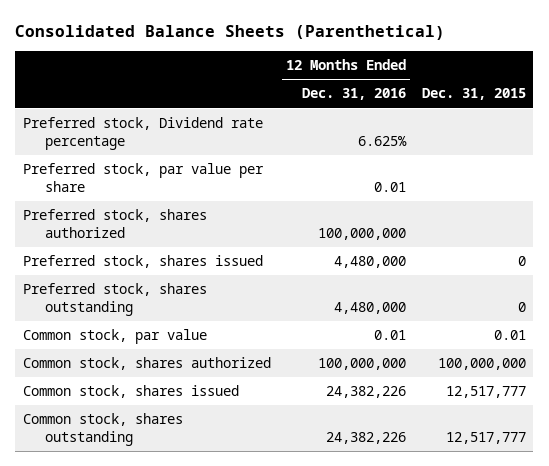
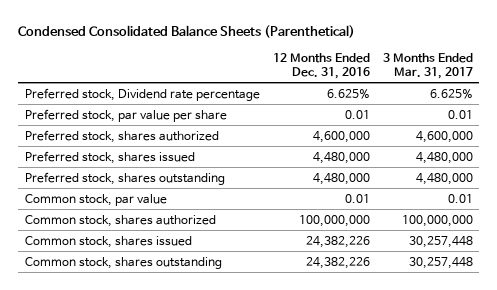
- Consolidated Balance Sheets (Parenthetical)
+ Condensed Consolidated Balance Sheets (Parenthetical)
- | 12 Months Ended Dec. 31, 2016 | Dec. 31, 2015
+ | 12 Months Ended Dec. 31, 2016 | 3 Months Ended Mar. 31, 2017
- Preferred stock, shares authorized | 100,000,000 |
+ Preferred stock, shares authorized | 4,600,000 | 4,600,000

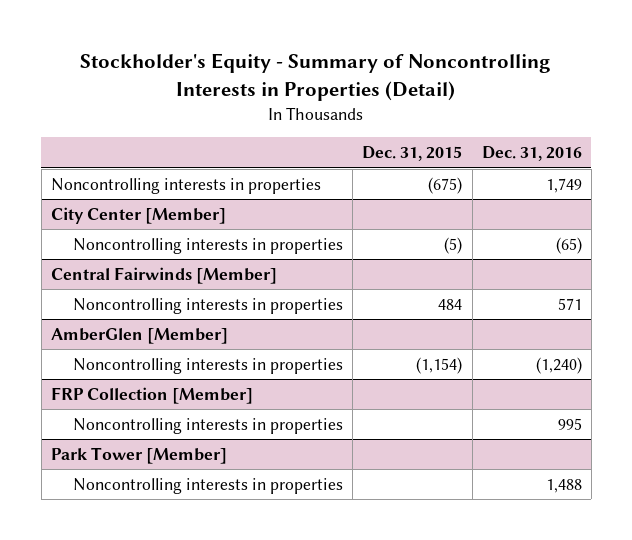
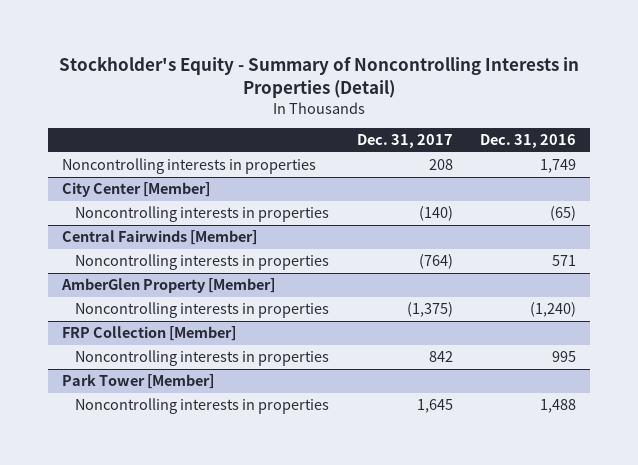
- | Dec. 31, 2015 | Dec. 31, 2016
+ | Dec. 31, 2017 | Dec. 31, 2016
- AmberGlen [Member]
+ AmberGlen Property [Member]

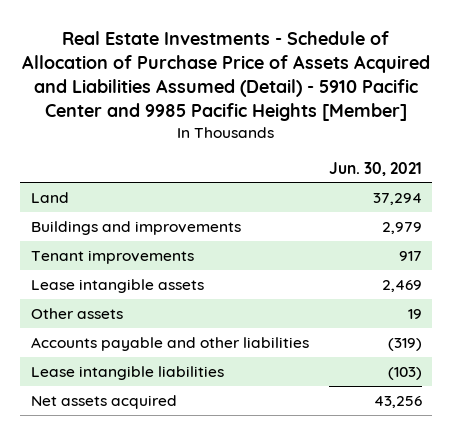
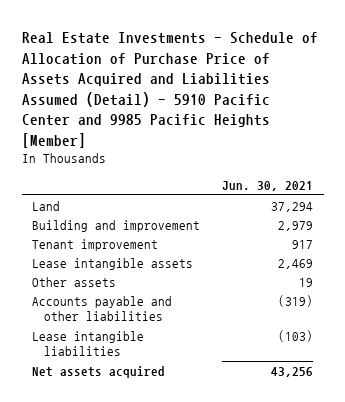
- Buildings and improvements | 2,979
- Tenant improvements | 917
+ Building and improvement | 2,979
+ Tenant improvement | 917

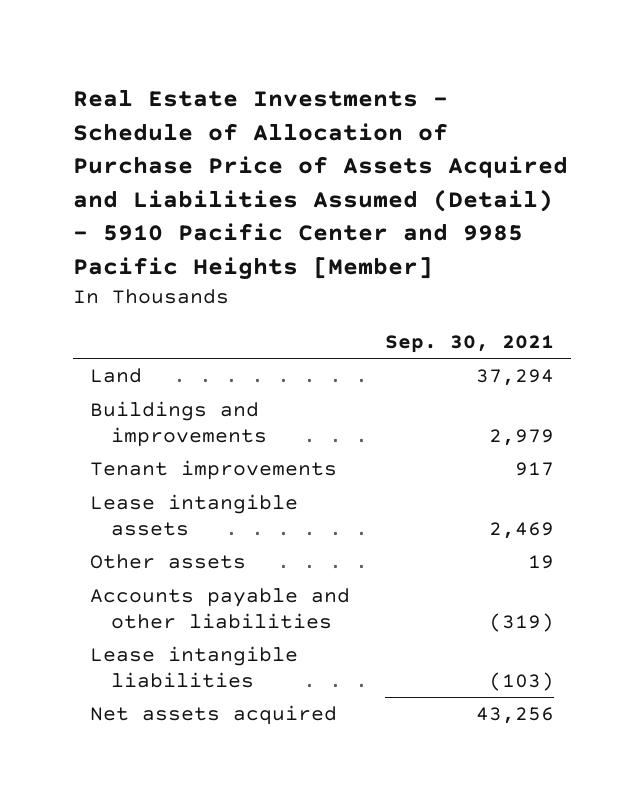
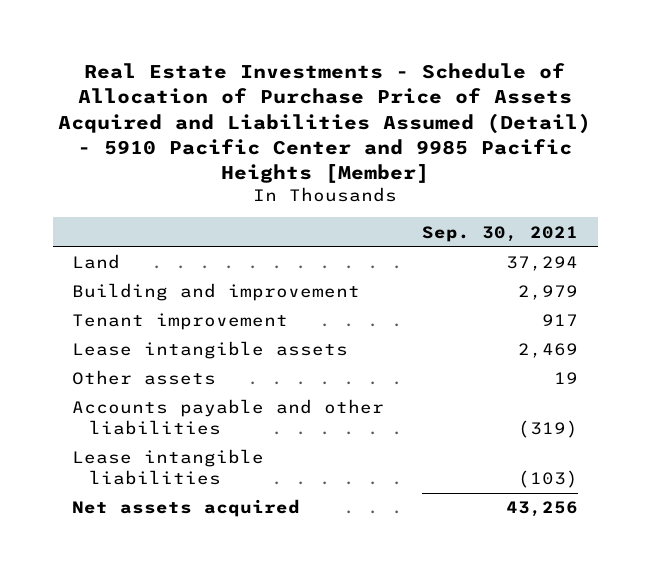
- Buildings and improvements | 2,979
- Tenant improvements | 917
+ Building and improvement | 2,979
+ Tenant improvement | 917

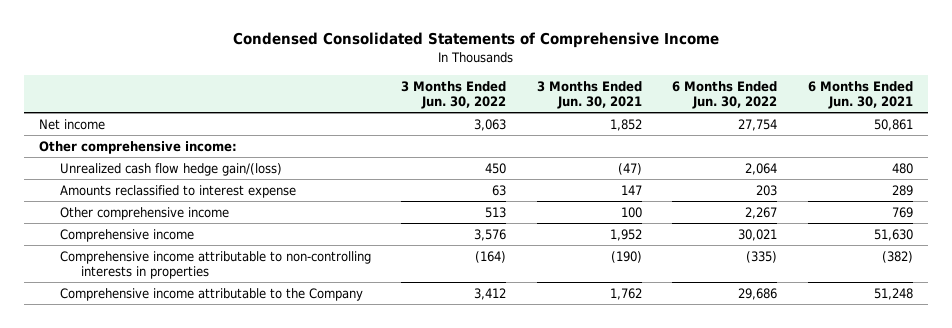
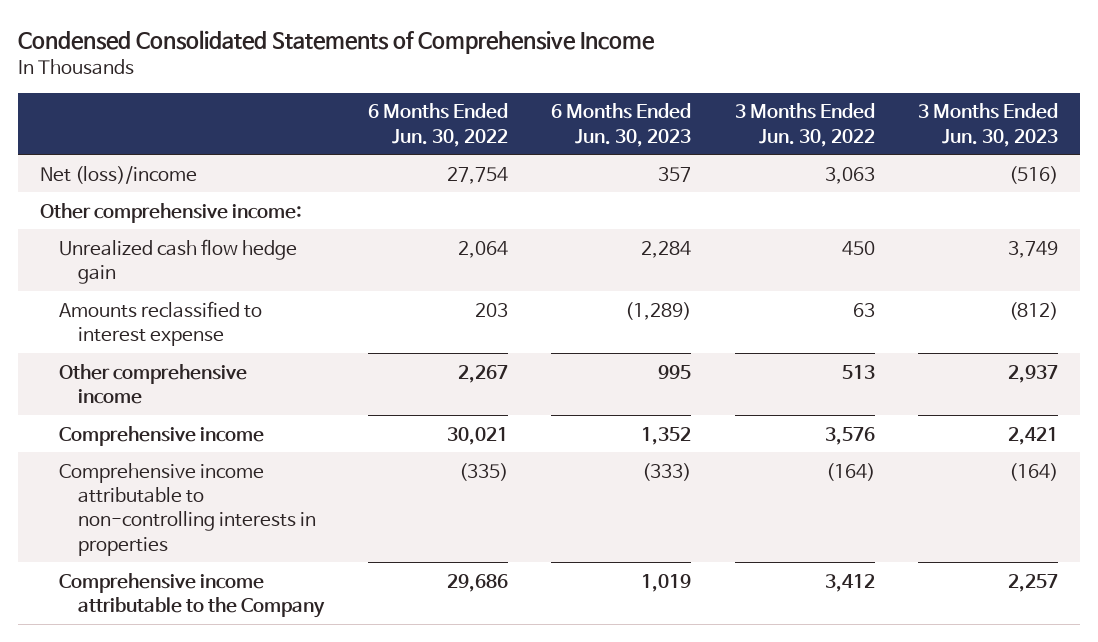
- | 3 Months Ended Jun. 30, 2022 | 3 Months Ended Jun. 30, 2021 | 6 Months Ended Jun. 30, 2022 | 6 Months Ended Jun. 30, 2021
+ | 6 Months Ended Jun. 30, 2022 | 6 Months Ended Jun. 30, 2023 | 3 Months Ended Jun. 30, 2022 | 3 Months Ended Jun. 30, 2023
- Net income | 3,063 | 1,852 | 27,754 | 50,861
+ Net (loss)/income | 27,754 | 357 | 3,063 | (516)
- Unrealized cash flow hedge gain/(loss) | 450 | (47) | 2,064 | 480
+ Unrealized cash flow hedge gain | 2,064 | 2,284 | 450 | 3,749

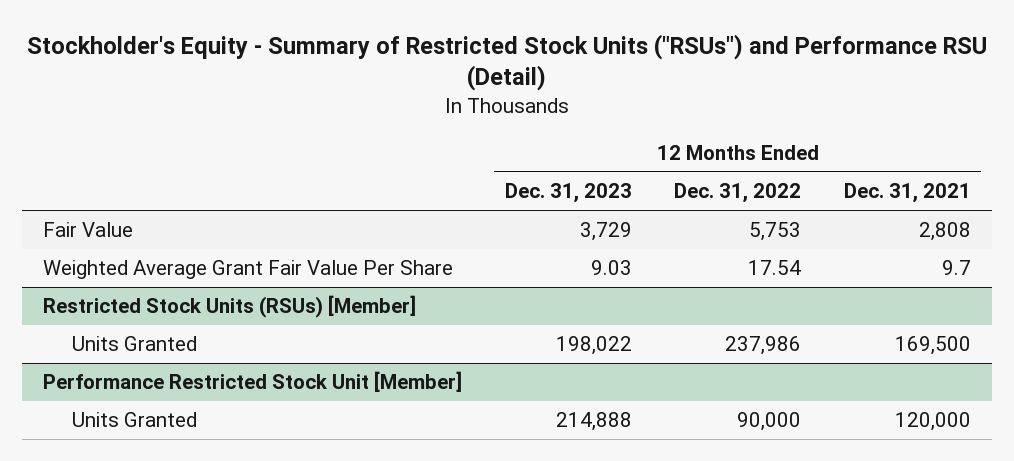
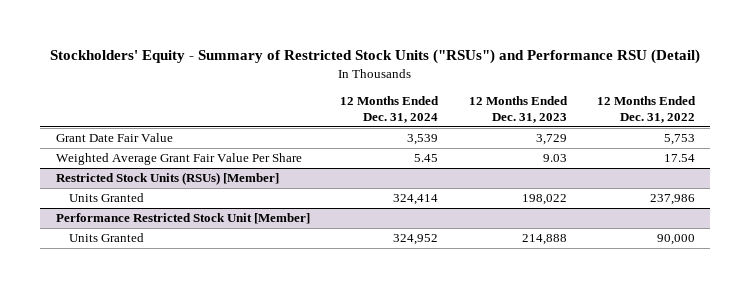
- Stockholder's Equity - Summary of Restricted Stock Units ("RSUs") and Performance RSU (Detail)
+ Stockholders' Equity - Summary of Restricted Stock Units ("RSUs") and Performance RSU (Detail)
- | 12 Months Ended Dec. 31, 2023 | 12 Months Ended Dec. 31, 2022 | 12 Months Ended Dec. 31, 2021
+ | 12 Months Ended Dec. 31, 2024 | 12 Months Ended Dec. 31, 2023 | 12 Months Ended Dec. 31, 2022
- Fair Value | 3,729 | 5,753 | 2,808
+ Grant Date Fair Value | 3,539 | 3,729 | 5,753

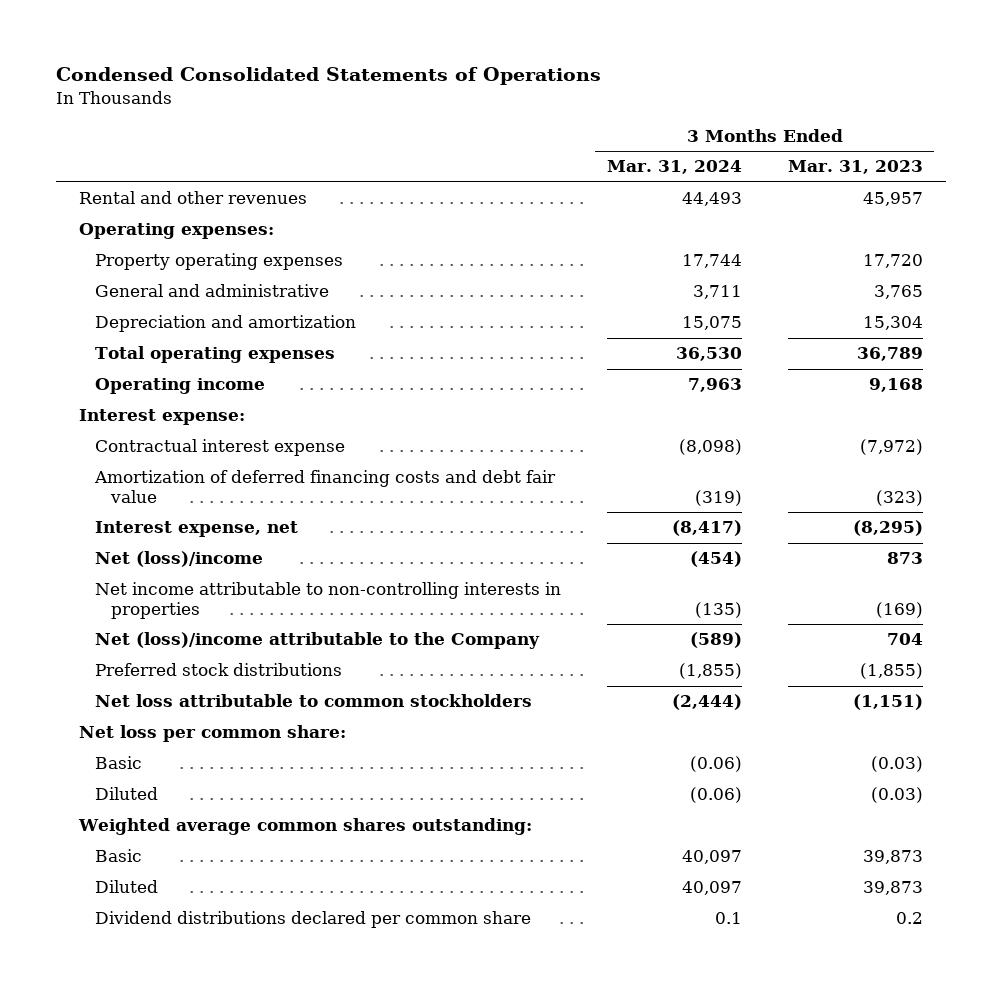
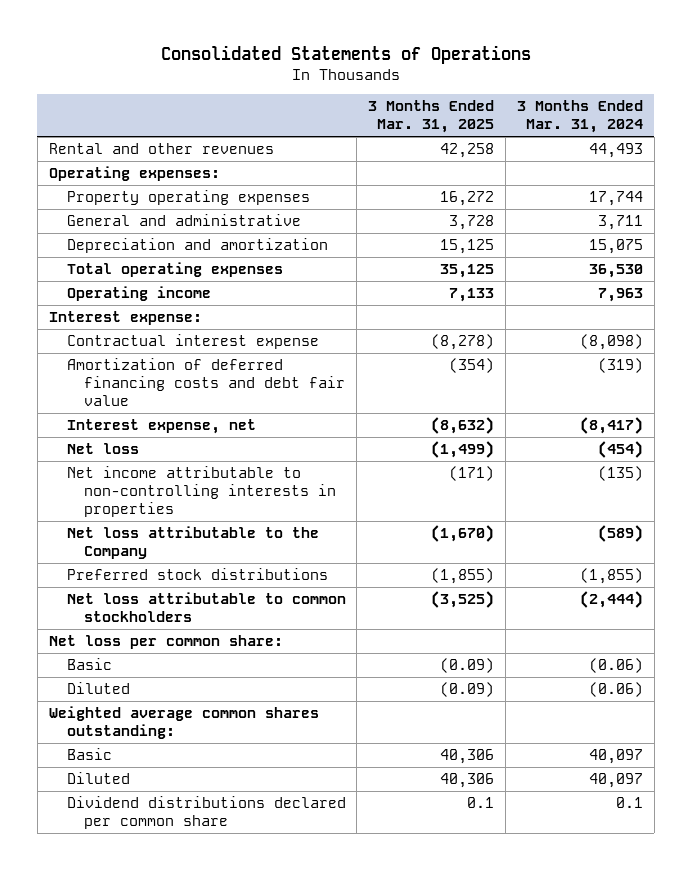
- Condensed Consolidated Statements of Operations
+ Consolidated Statements of Operations
- | 3 Months Ended Mar. 31, 2024 | 3 Months Ended Mar. 31, 2023
+ | 3 Months Ended Mar. 31, 2025 | 3 Months Ended Mar. 31, 2024
- Net (loss)/income | (454) | 873
+ Net loss | (1,499) | (454)
- Net (loss)/income attributable to the Company | (589) | 704
+ Net loss attributable to the Company | (1,670) | (589)

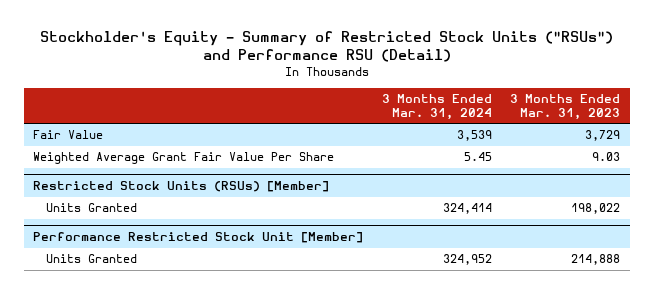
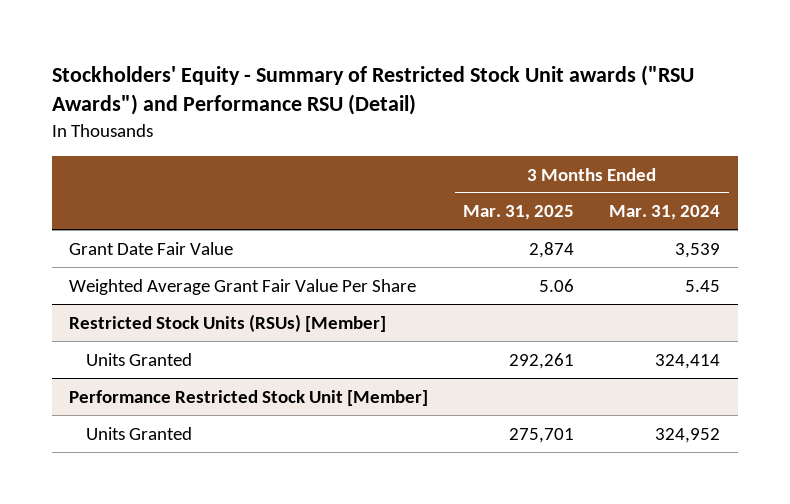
- Stockholder's Equity - Summary of Restricted Stock Units ("RSUs") and Performance RSU (Detail)
+ Stockholders' Equity - Summary of Restricted Stock Unit awards ("RSU Awards") and Performance RSU (Detail)
- | 3 Months Ended Mar. 31, 2024 | 3 Months Ended Mar. 31, 2023
+ | 3 Months Ended Mar. 31, 2025 | 3 Months Ended Mar. 31, 2024
- Fair Value | 3,539 | 3,729
+ Grant Date Fair Value | 2,874 | 3,539

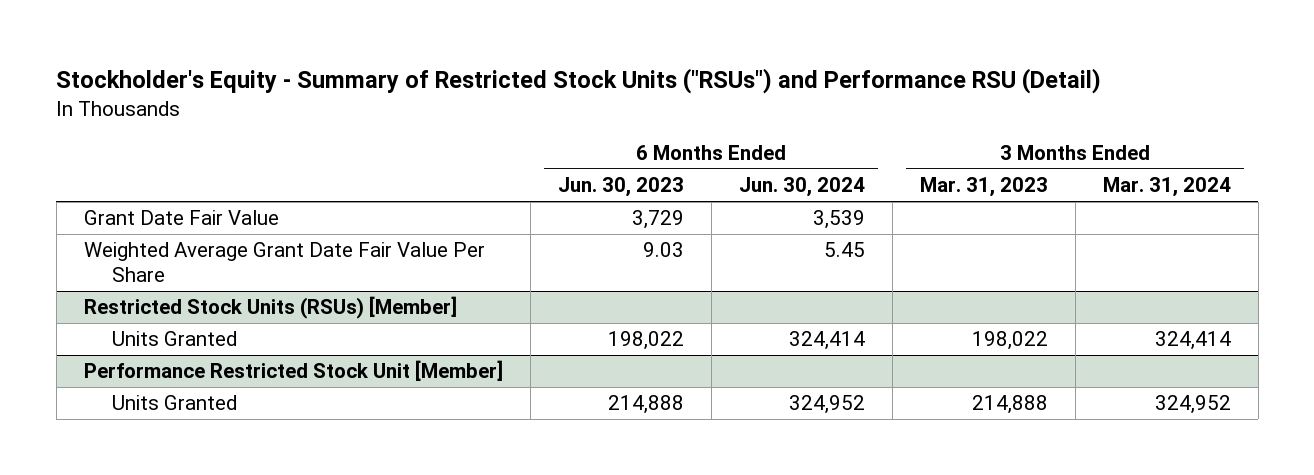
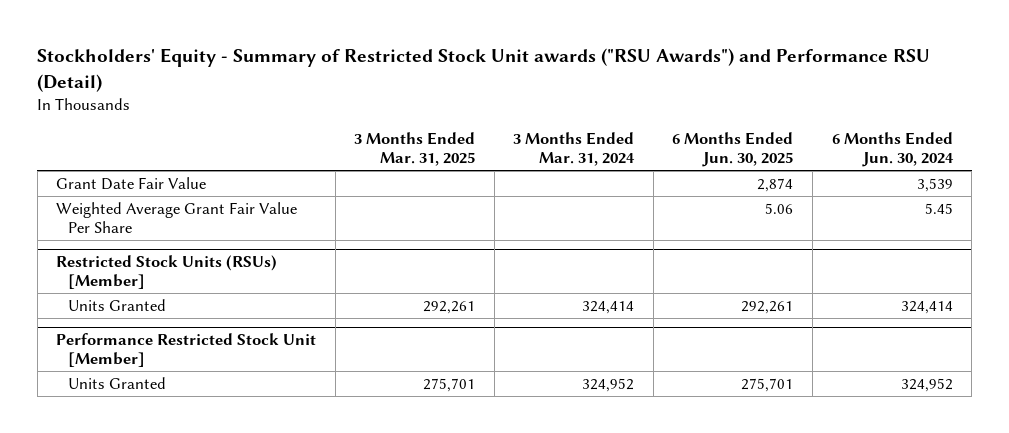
- Stockholder's Equity - Summary of Restricted Stock Units ("RSUs") and Performance RSU (Detail)
+ Stockholders' Equity - Summary of Restricted Stock Unit awards ("RSU Awards") and Performance RSU (Detail)
- | 6 Months Ended Jun. 30, 2023 | 6 Months Ended Jun. 30, 2024 | 3 Months Ended Mar. 31, 2023 | 3 Months Ended Mar. 31, 2024
+ | 3 Months Ended Mar. 31, 2025 | 3 Months Ended Mar. 31, 2024 | 6 Months Ended Jun. 30, 2025 | 6 Months Ended Jun. 30, 2024
- Weighted Average Grant Date Fair Value Per Share | 9.03 | 5.45 | |
+ Weighted Average Grant Fair Value Per Share | | | 5.06 | 5.45

